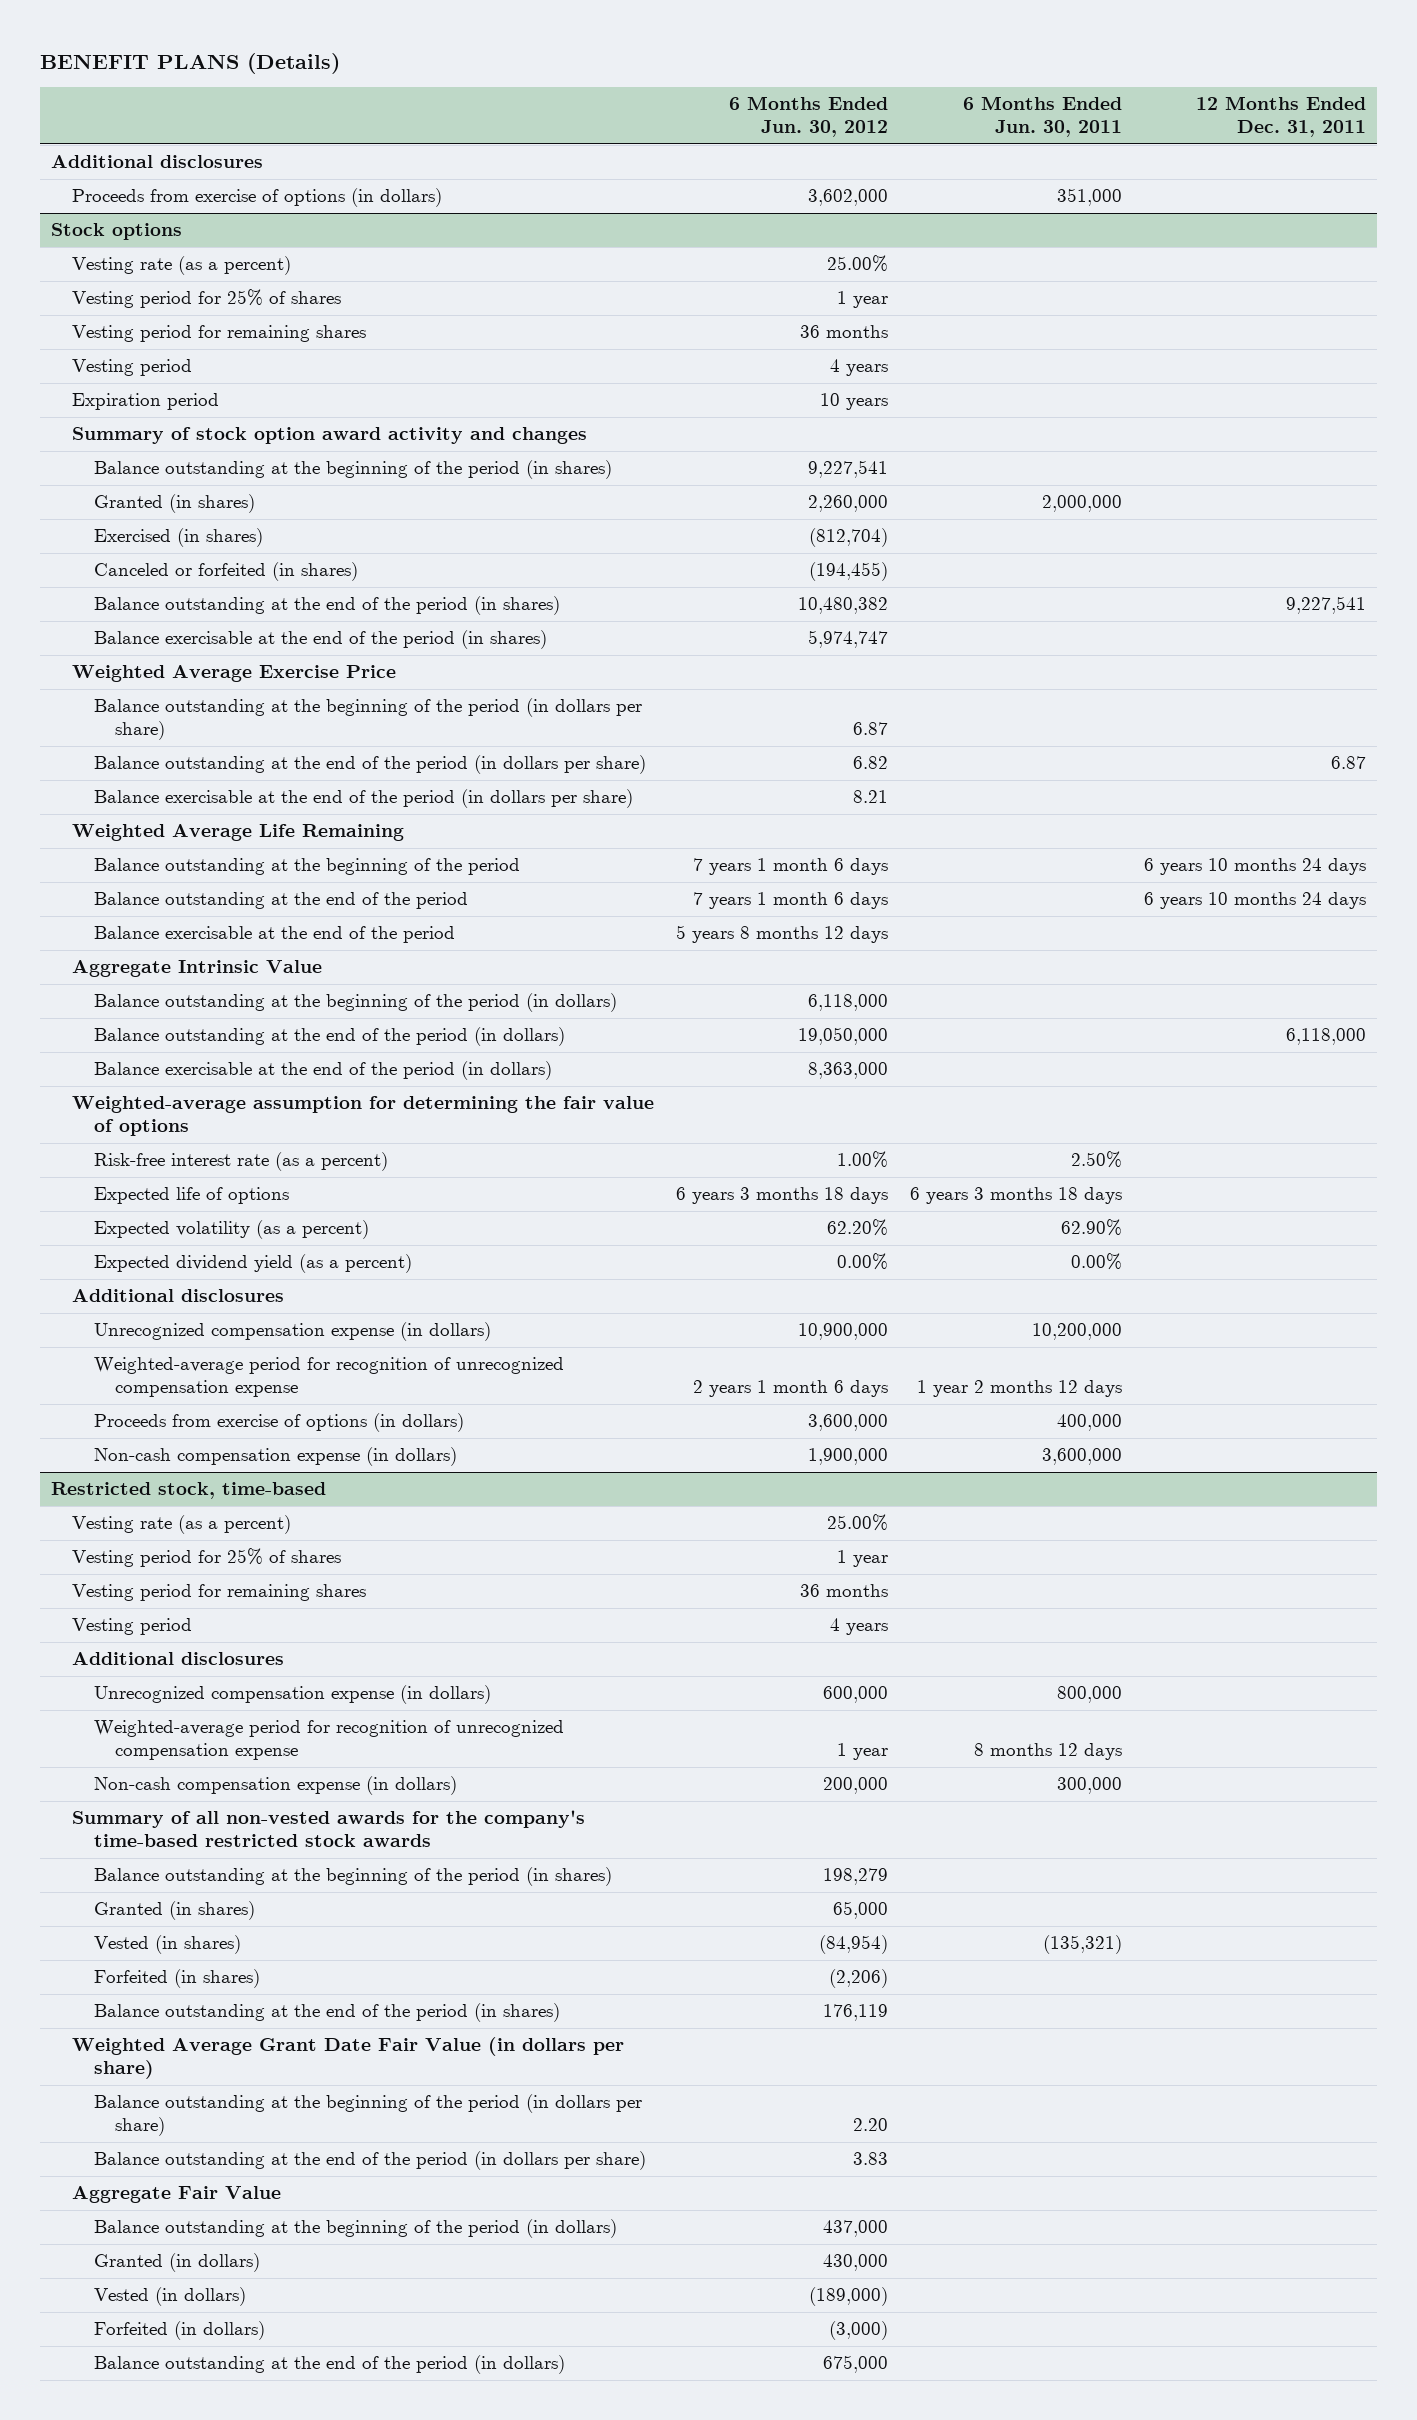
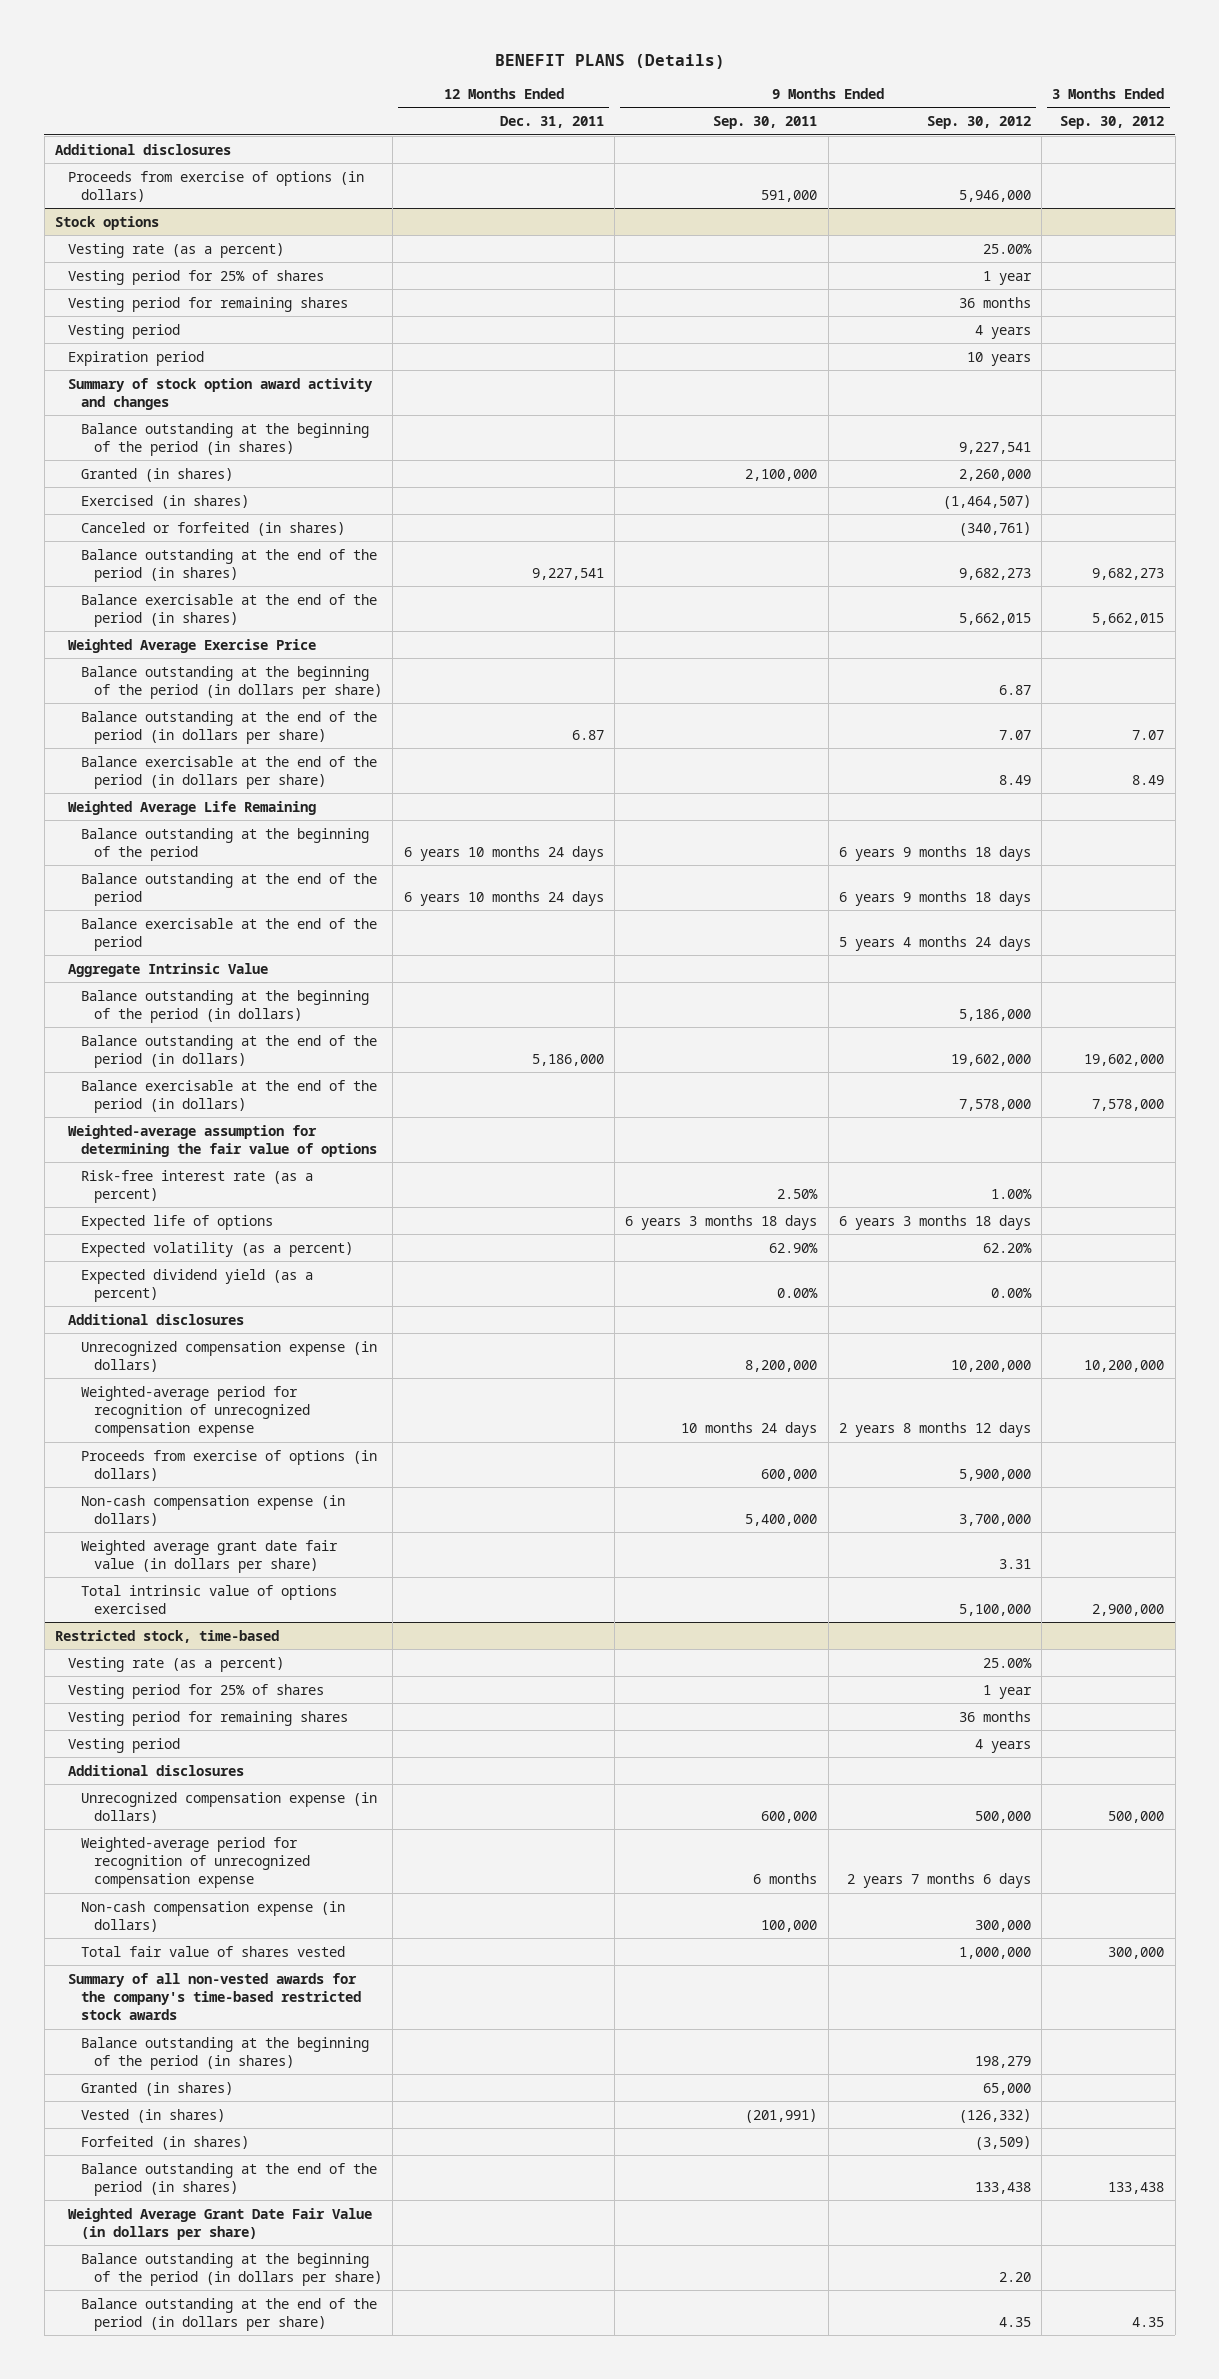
- | 6 Months Ended Jun. 30, 2012 | 6 Months Ended Jun. 30, 2011 | 12 Months Ended Dec. 31, 2011
+ | 12 Months Ended Dec. 31, 2011 | 9 Months Ended Sep. 30, 2011 | 9 Months Ended Sep. 30, 2012 | 3 Months Ended Sep. 30, 2012
@ Stock options
- Balance outstanding at the end of the period (in dollars) | 19,050,000 | | 6,118,000
+ Balance outstanding at the end of the period (in dollars) | 5,186,000 | | 19,602,000 | 19,602,000
+ Weighted average grant date fair value (in dollars per share) | | | 3.31 |
+ Total intrinsic value of options exercised | | | 5,100,000 | 2,900,000
@ Restricted stock, time-based
+ Total fair value of shares vested | | | 1,000,000 | 300,000
- Aggregate Fair Value
- Balance outstanding at the beginning of the period (in dollars) | 437,000 | |
- Granted (in dollars) | 430,000 | |
- Vested (in dollars) | (189,000) | |
- Forfeited (in dollars) | (3,000) | |
- Balance outstanding at the end of the period (in dollars) | 675,000 | |

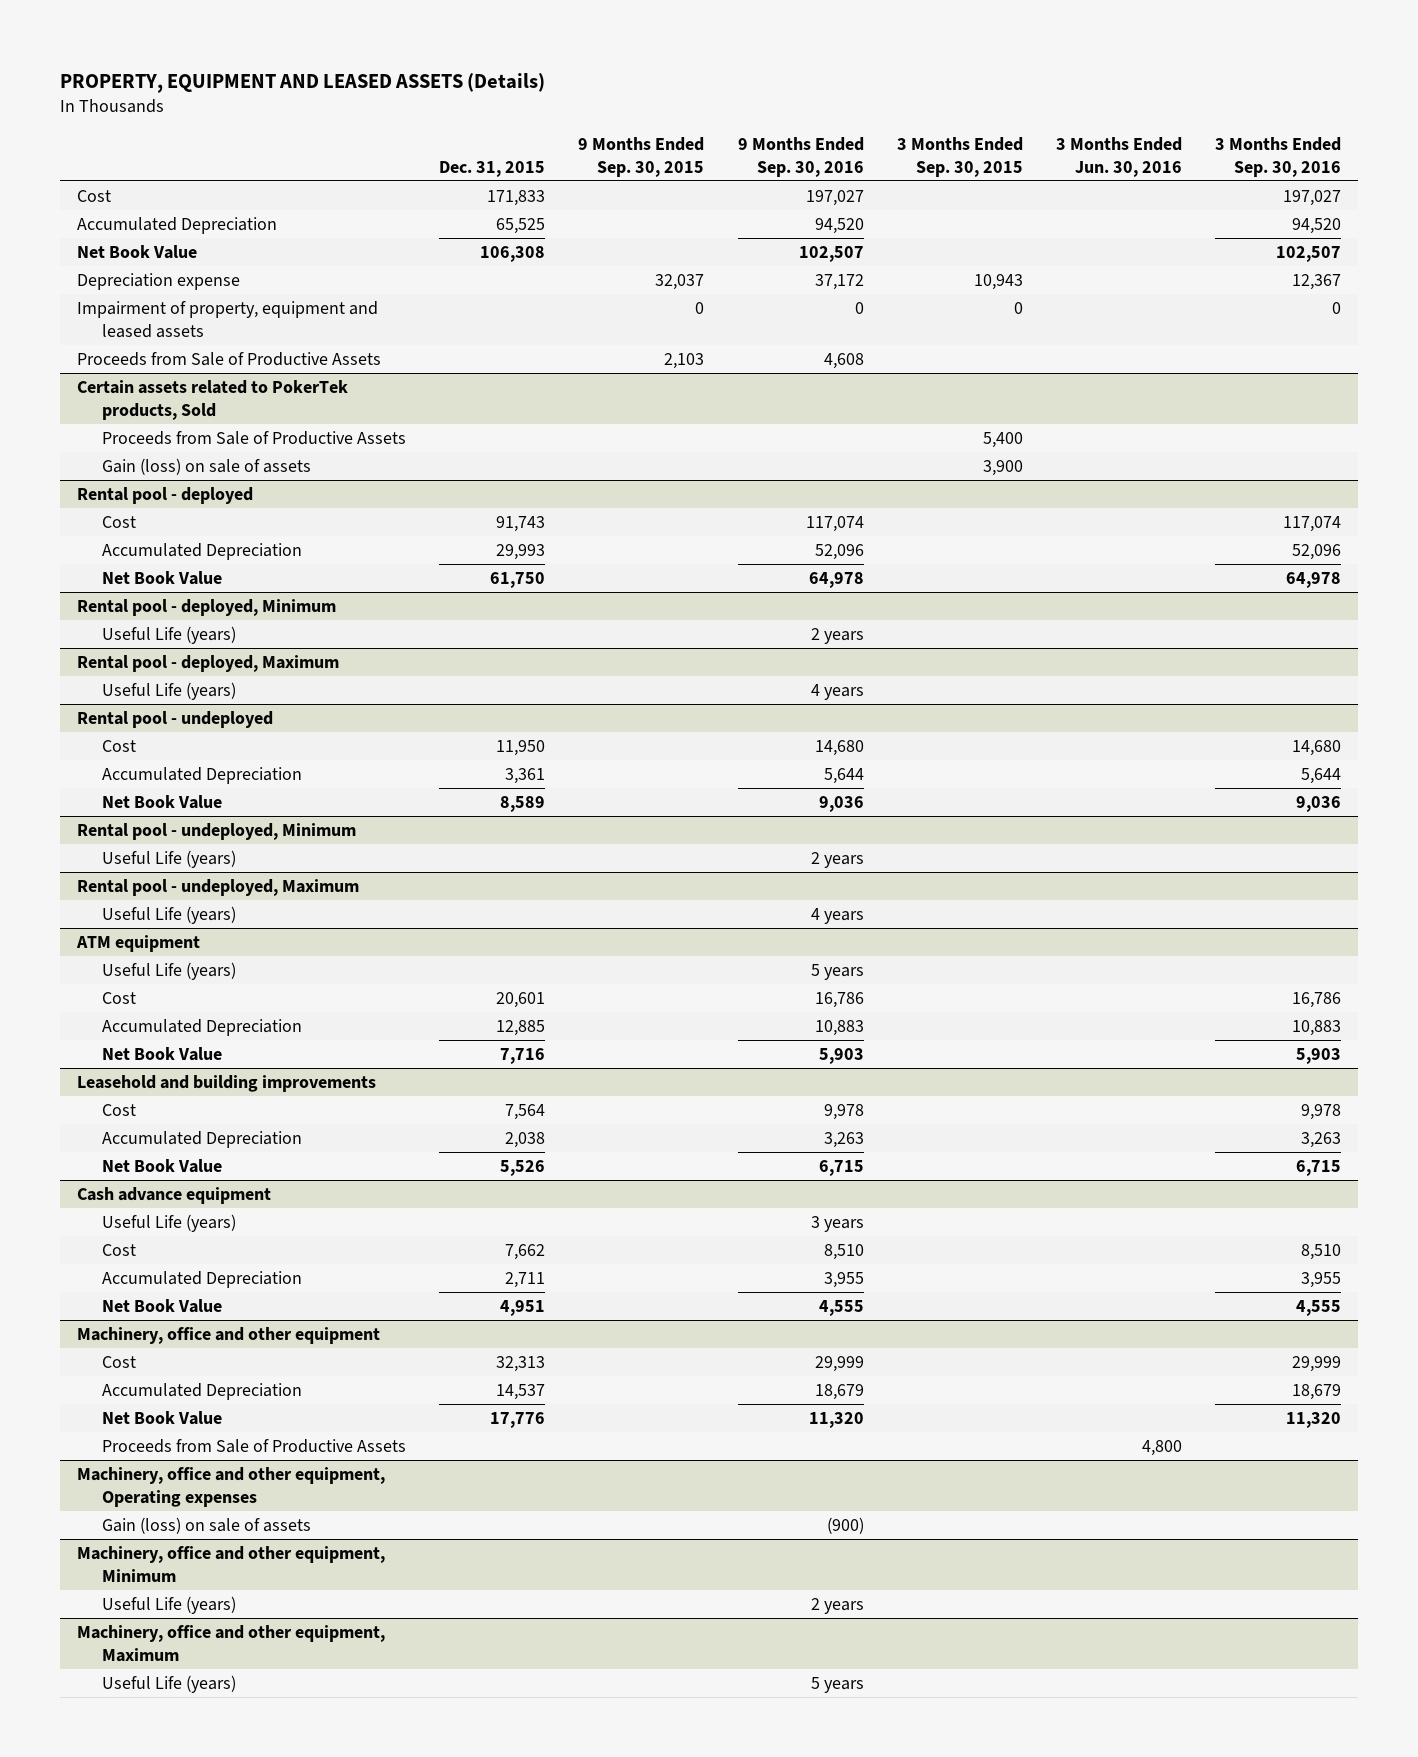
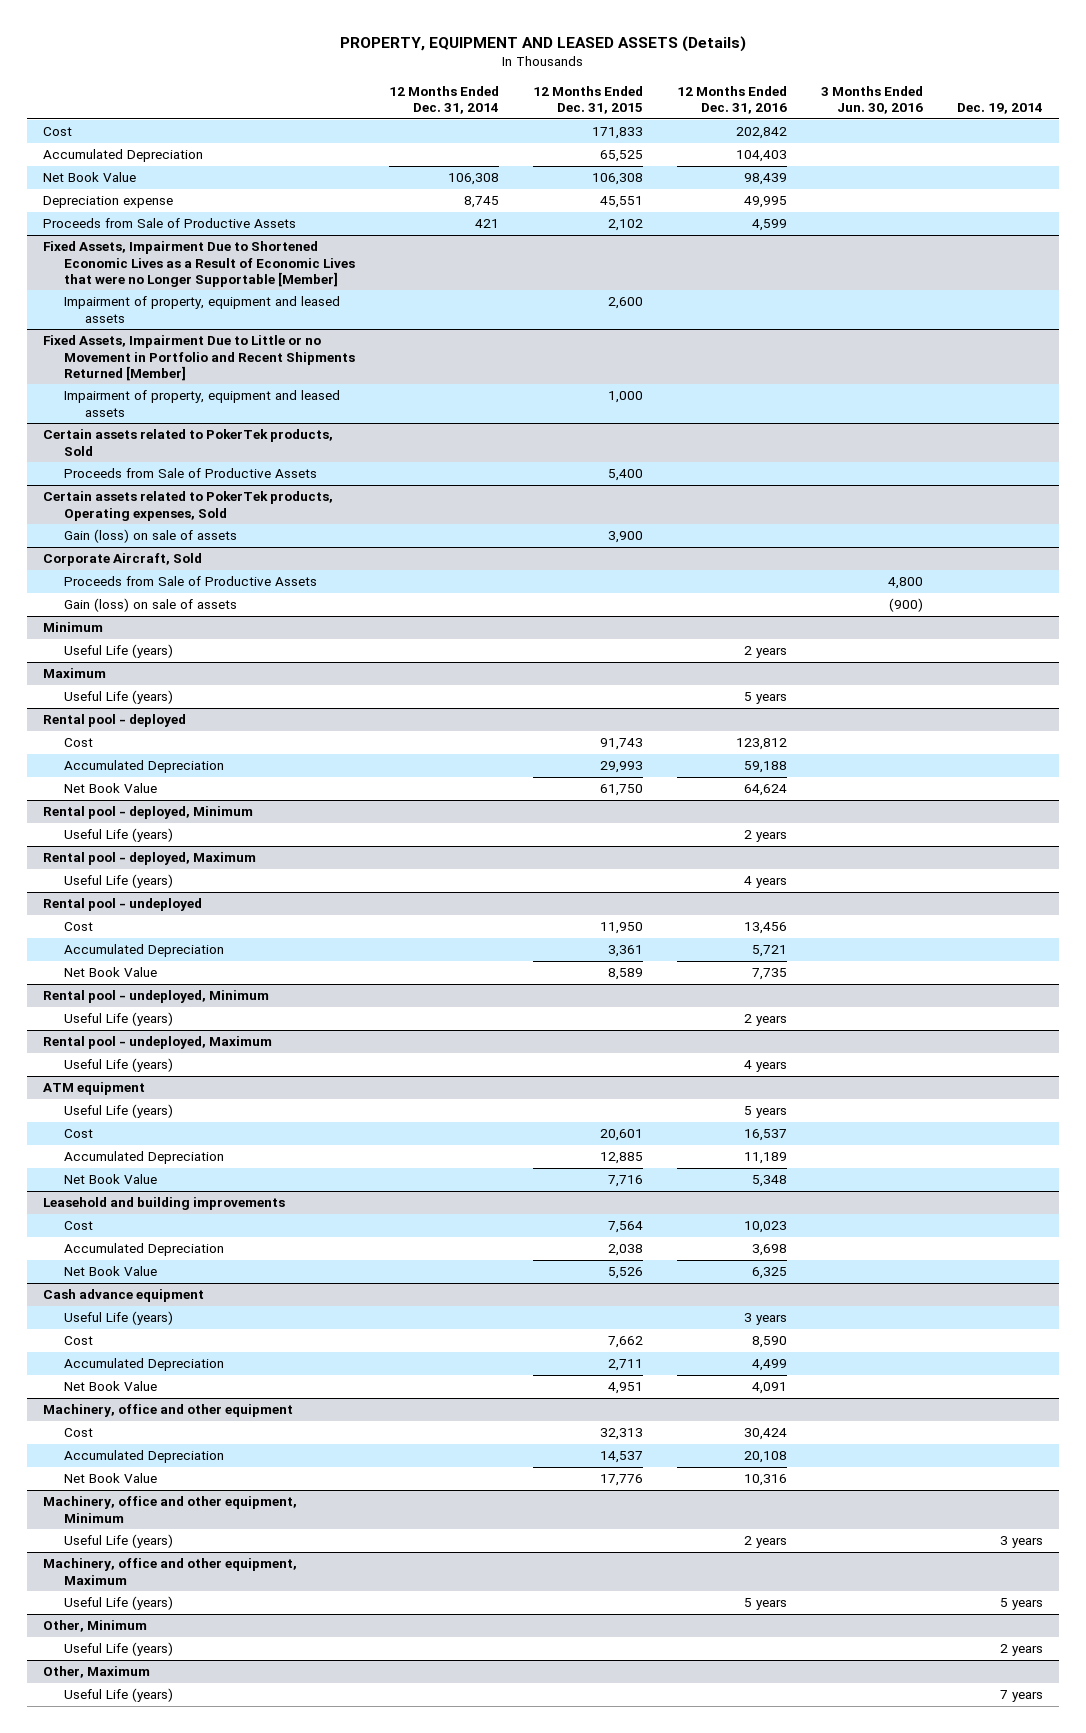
- | Dec. 31, 2015 | 9 Months Ended Sep. 30, 2015 | 9 Months Ended Sep. 30, 2016 | 3 Months Ended Sep. 30, 2015 | 3 Months Ended Jun. 30, 2016 | 3 Months Ended Sep. 30, 2016
+ | 12 Months Ended Dec. 31, 2014 | 12 Months Ended Dec. 31, 2015 | 12 Months Ended Dec. 31, 2016 | 3 Months Ended Jun. 30, 2016 | Dec. 19, 2014
- Impairment of property, equipment and leased assets | | 0 | 0 | 0 | | 0
+ Fixed Assets, Impairment Due to Shortened Economic Lives as a Result of Economic Lives that were no Longer Supportable [Member]
+ Impairment of property, equipment and leased assets | | 2,600 | | |
+ Fixed Assets, Impairment Due to Little or no Movement in Portfolio and Recent Shipments Returned [Member]
+ Impairment of property, equipment and leased assets | | 1,000 | | |
@ Certain assets related to PokerTek products, Sold
- Gain (loss) on sale of assets | | | | 3,900 | |
+ Certain assets related to PokerTek products, Operating expenses, Sold
+ Gain (loss) on sale of assets | | 3,900 | | |
+ Corporate Aircraft, Sold
+ Proceeds from Sale of Productive Assets | | | | 4,800 |
+ Gain (loss) on sale of assets | | | | (900) |
+ Minimum
+ Useful Life (years) | | | 2 years | |
+ Maximum
+ Useful Life (years) | | | 5 years | |
@ Machinery, office and other equipment
- Proceeds from Sale of Productive Assets | | | | | 4,800 |
- Machinery, office and other equipment, Operating expenses
- Gain (loss) on sale of assets | | | (900) | | |
+ Other, Minimum
+ Useful Life (years) | | | | | 2 years
+ Other, Maximum
+ Useful Life (years) | | | | | 7 years

